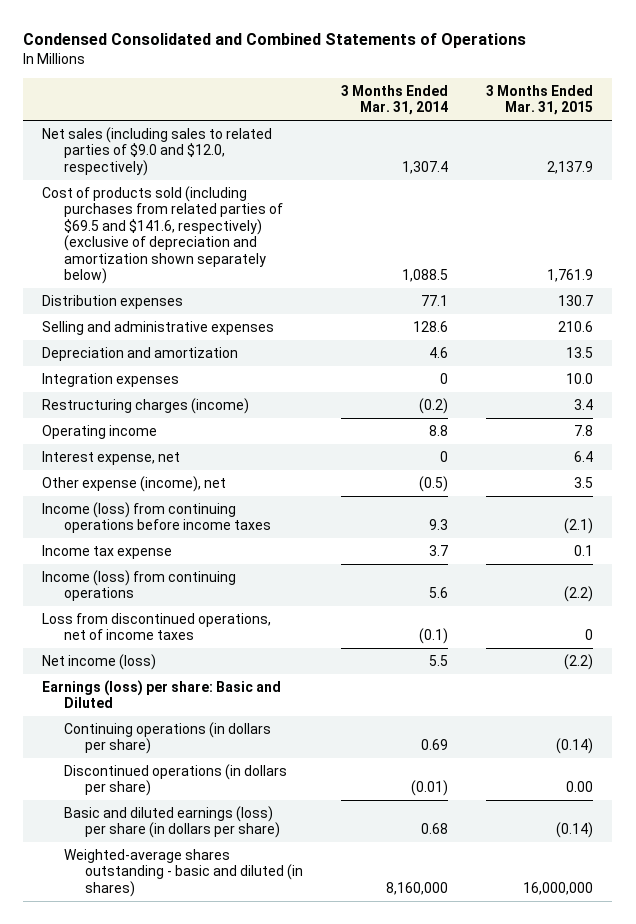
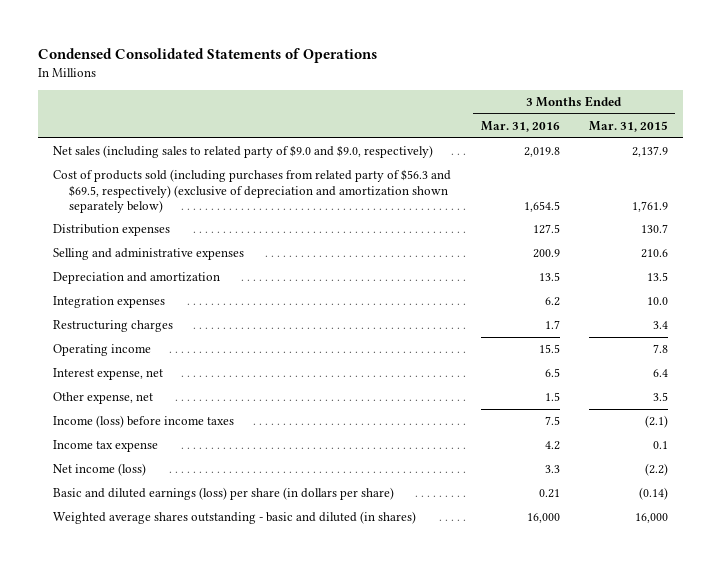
- Condensed Consolidated and Combined Statements of Operations
+ Condensed Consolidated Statements of Operations
- | 3 Months Ended Mar. 31, 2014 | 3 Months Ended Mar. 31, 2015
+ | 3 Months Ended Mar. 31, 2016 | 3 Months Ended Mar. 31, 2015
- Net sales (including sales to related parties of $9.0 and $12.0, respectively) | 1,307.4 | 2,137.9
- Cost of products sold (including purchases from related parties of $69.5 and $141.6, respectively) (exclusive of depreciation and amortization shown separately below) | 1,088.5 | 1,761.9
+ Net sales (including sales to related party of $9.0 and $9.0, respectively) | 2,019.8 | 2,137.9
+ Cost of products sold (including purchases from related party of $56.3 and $69.5, respectively) (exclusive of depreciation and amortization shown separately below) | 1,654.5 | 1,761.9
- Restructuring charges (income) | (0.2) | 3.4
+ Restructuring charges | 1.7 | 3.4
- Other expense (income), net | (0.5) | 3.5
- Income (loss) from continuing operations before income taxes | 9.3 | (2.1)
+ Other expense, net | 1.5 | 3.5
+ Income (loss) before income taxes | 7.5 | (2.1)
- Income (loss) from continuing operations | 5.6 | (2.2)
- Loss from discontinued operations, net of income taxes | (0.1) | 0
- Earnings (loss) per share: Basic and Diluted
- Continuing operations (in dollars per share) | 0.69 | (0.14)
- Discontinued operations (in dollars per share) | (0.01) | 0.00
- Weighted-average shares outstanding - basic and diluted (in shares) | 8,160,000 | 16,000,000
+ Weighted average shares outstanding - basic and diluted (in shares) | 16,000 | 16,000

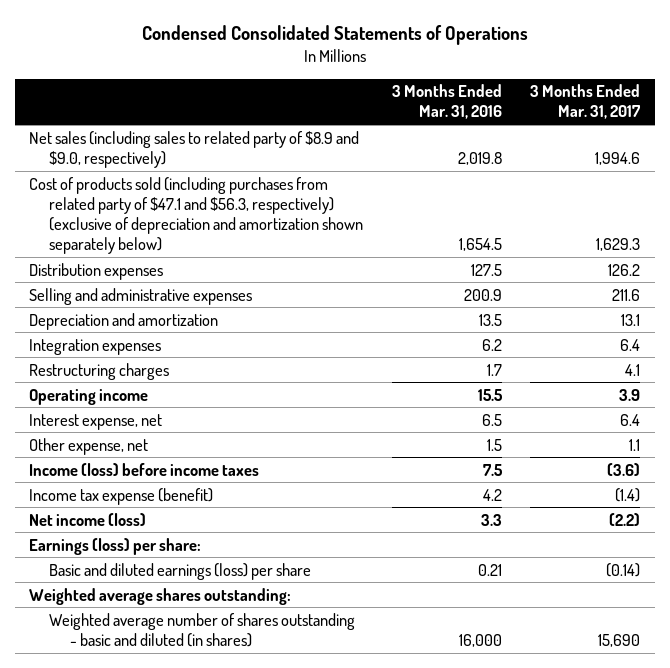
- | 3 Months Ended Mar. 31, 2016 | 3 Months Ended Mar. 31, 2015
+ | 3 Months Ended Mar. 31, 2016 | 3 Months Ended Mar. 31, 2017
- Net sales (including sales to related party of $9.0 and $9.0, respectively) | 2,019.8 | 2,137.9
- Cost of products sold (including purchases from related party of $56.3 and $69.5, respectively) (exclusive of depreciation and amortization shown separately below) | 1,654.5 | 1,761.9
+ Net sales (including sales to related party of $8.9 and $9.0, respectively) | 2,019.8 | 1,994.6
+ Cost of products sold (including purchases from related party of $47.1 and $56.3, respectively) (exclusive of depreciation and amortization shown separately below) | 1,654.5 | 1,629.3
- Income tax expense | 4.2 | 0.1
+ Income tax expense (benefit) | 4.2 | (1.4)
- Basic and diluted earnings (loss) per share (in dollars per share) | 0.21 | (0.14)
- Weighted average shares outstanding - basic and diluted (in shares) | 16,000 | 16,000
+ Earnings (loss) per share:
+ Basic and diluted earnings (loss) per share | 0.21 | (0.14)
+ Weighted average shares outstanding:
+ Weighted average number of shares outstanding - basic and diluted (in shares) | 16,000 | 15,690

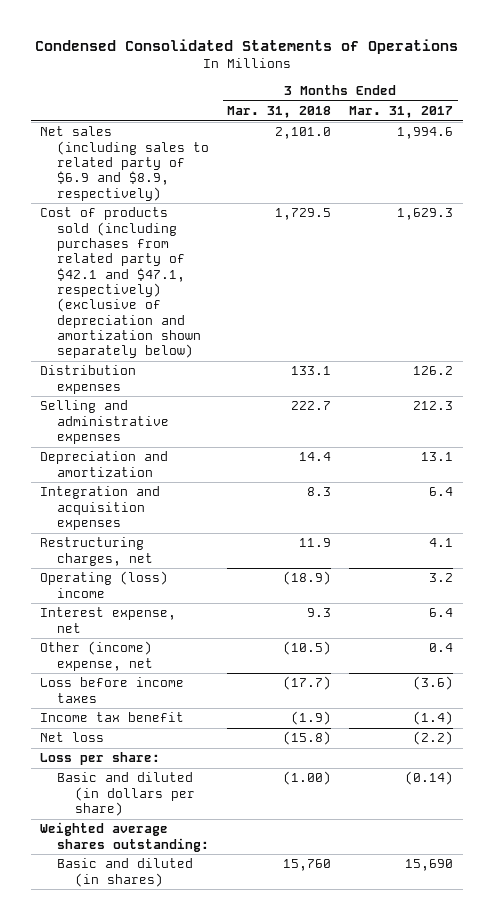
- | 3 Months Ended Mar. 31, 2016 | 3 Months Ended Mar. 31, 2017
+ | 3 Months Ended Mar. 31, 2018 | 3 Months Ended Mar. 31, 2017
- Net sales (including sales to related party of $8.9 and $9.0, respectively) | 2,019.8 | 1,994.6
- Cost of products sold (including purchases from related party of $47.1 and $56.3, respectively) (exclusive of depreciation and amortization shown separately below) | 1,654.5 | 1,629.3
+ Net sales (including sales to related party of $6.9 and $8.9, respectively) | 2,101.0 | 1,994.6
+ Cost of products sold (including purchases from related party of $42.1 and $47.1, respectively) (exclusive of depreciation and amortization shown separately below) | 1,729.5 | 1,629.3
- Selling and administrative expenses | 200.9 | 211.6
+ Selling and administrative expenses | 222.7 | 212.3
- Integration expenses | 6.2 | 6.4
- Restructuring charges | 1.7 | 4.1
- Operating income | 15.5 | 3.9
+ Integration and acquisition expenses | 8.3 | 6.4
+ Restructuring charges, net | 11.9 | 4.1
+ Operating (loss) income | (18.9) | 3.2
- Other expense, net | 1.5 | 1.1
- Income (loss) before income taxes | 7.5 | (3.6)
- Income tax expense (benefit) | 4.2 | (1.4)
- Net income (loss) | 3.3 | (2.2)
- Earnings (loss) per share:
- Basic and diluted earnings (loss) per share | 0.21 | (0.14)
+ Other (income) expense, net | (10.5) | 0.4
+ Loss before income taxes | (17.7) | (3.6)
+ Income tax benefit | (1.9) | (1.4)
+ Net loss | (15.8) | (2.2)
+ Loss per share:
+ Basic and diluted (in dollars per share) | (1.00) | (0.14)
- Weighted average number of shares outstanding - basic and diluted (in shares) | 16,000 | 15,690
+ Basic and diluted (in shares) | 15,760 | 15,690

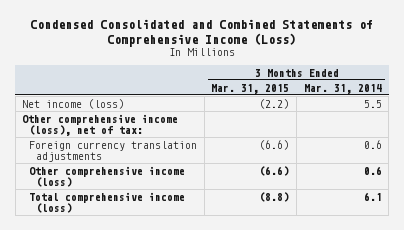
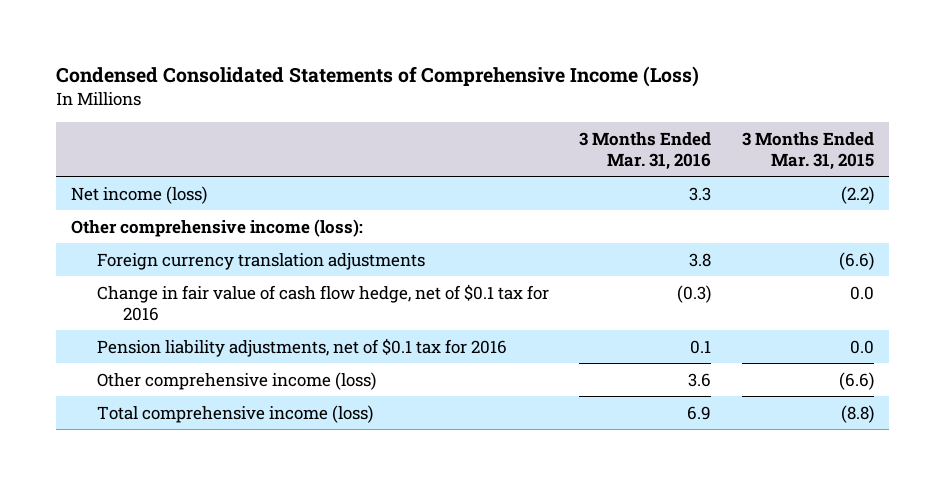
- Condensed Consolidated and Combined Statements of Comprehensive Income (Loss)
+ Condensed Consolidated Statements of Comprehensive Income (Loss)
- | 3 Months Ended Mar. 31, 2015 | 3 Months Ended Mar. 31, 2014
+ | 3 Months Ended Mar. 31, 2016 | 3 Months Ended Mar. 31, 2015
- Other comprehensive income (loss), net of tax:
+ Other comprehensive income (loss):
+ Change in fair value of cash flow hedge, net of $0.1 tax for 2016 | (0.3) | 0.0
+ Pension liability adjustments, net of $0.1 tax for 2016 | 0.1 | 0.0

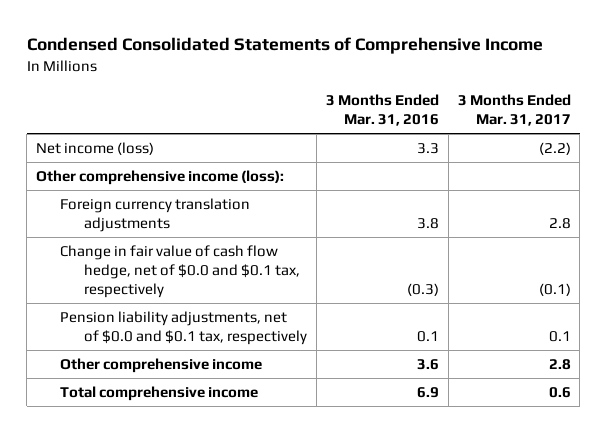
- Condensed Consolidated Statements of Comprehensive Income (Loss)
+ Condensed Consolidated Statements of Comprehensive Income
- | 3 Months Ended Mar. 31, 2016 | 3 Months Ended Mar. 31, 2015
+ | 3 Months Ended Mar. 31, 2016 | 3 Months Ended Mar. 31, 2017
- Change in fair value of cash flow hedge, net of $0.1 tax for 2016 | (0.3) | 0.0
- Pension liability adjustments, net of $0.1 tax for 2016 | 0.1 | 0.0
- Other comprehensive income (loss) | 3.6 | (6.6)
- Total comprehensive income (loss) | 6.9 | (8.8)
+ Change in fair value of cash flow hedge, net of $0.0 and $0.1 tax, respectively | (0.3) | (0.1)
+ Pension liability adjustments, net of $0.0 and $0.1 tax, respectively | 0.1 | 0.1
+ Other comprehensive income | 3.6 | 2.8
+ Total comprehensive income | 6.9 | 0.6

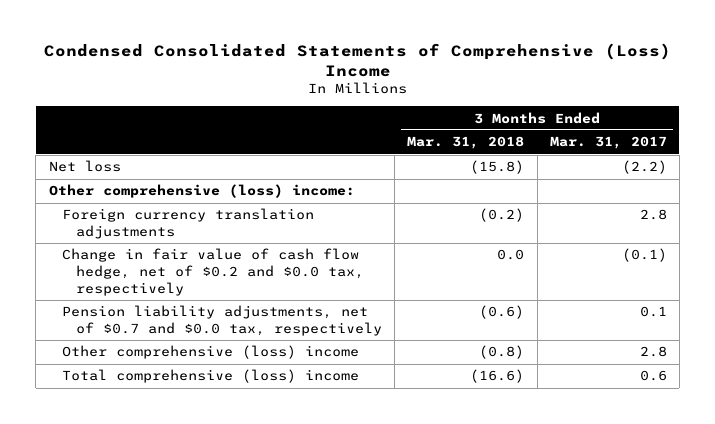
- Condensed Consolidated Statements of Comprehensive Income
+ Condensed Consolidated Statements of Comprehensive (Loss) Income
- | 3 Months Ended Mar. 31, 2016 | 3 Months Ended Mar. 31, 2017
+ | 3 Months Ended Mar. 31, 2018 | 3 Months Ended Mar. 31, 2017
- Net income (loss) | 3.3 | (2.2)
- Other comprehensive income (loss):
+ Net loss | (15.8) | (2.2)
+ Other comprehensive (loss) income:
- Change in fair value of cash flow hedge, net of $0.0 and $0.1 tax, respectively | (0.3) | (0.1)
- Pension liability adjustments, net of $0.0 and $0.1 tax, respectively | 0.1 | 0.1
- Other comprehensive income | 3.6 | 2.8
- Total comprehensive income | 6.9 | 0.6
+ Change in fair value of cash flow hedge, net of $0.2 and $0.0 tax, respectively | 0.0 | (0.1)
+ Pension liability adjustments, net of $0.7 and $0.0 tax, respectively | (0.6) | 0.1
+ Other comprehensive (loss) income | (0.8) | 2.8
+ Total comprehensive (loss) income | (16.6) | 0.6

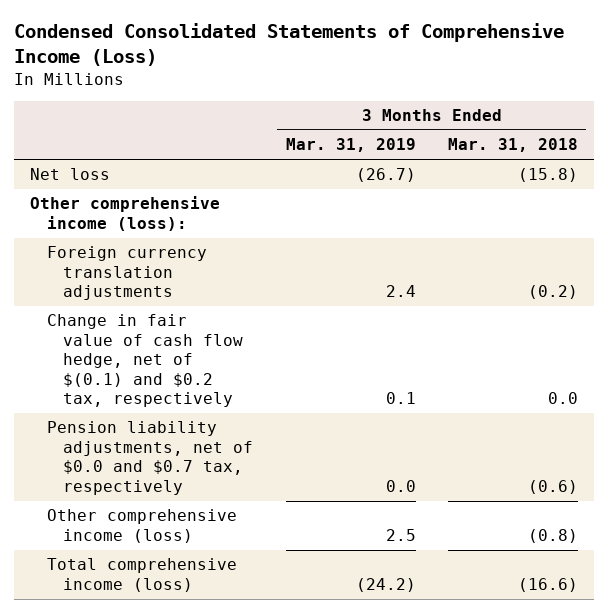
- Condensed Consolidated Statements of Comprehensive (Loss) Income
+ Condensed Consolidated Statements of Comprehensive Income (Loss)
- | 3 Months Ended Mar. 31, 2018 | 3 Months Ended Mar. 31, 2017
+ | 3 Months Ended Mar. 31, 2019 | 3 Months Ended Mar. 31, 2018
- Other comprehensive (loss) income:
+ Other comprehensive income (loss):
- Change in fair value of cash flow hedge, net of $0.2 and $0.0 tax, respectively | 0.0 | (0.1)
- Pension liability adjustments, net of $0.7 and $0.0 tax, respectively | (0.6) | 0.1
- Other comprehensive (loss) income | (0.8) | 2.8
- Total comprehensive (loss) income | (16.6) | 0.6
+ Change in fair value of cash flow hedge, net of $(0.1) and $0.2 tax, respectively | 0.1 | 0.0
+ Pension liability adjustments, net of $0.0 and $0.7 tax, respectively | 0.0 | (0.6)
+ Other comprehensive income (loss) | 2.5 | (0.8)
+ Total comprehensive income (loss) | (24.2) | (16.6)

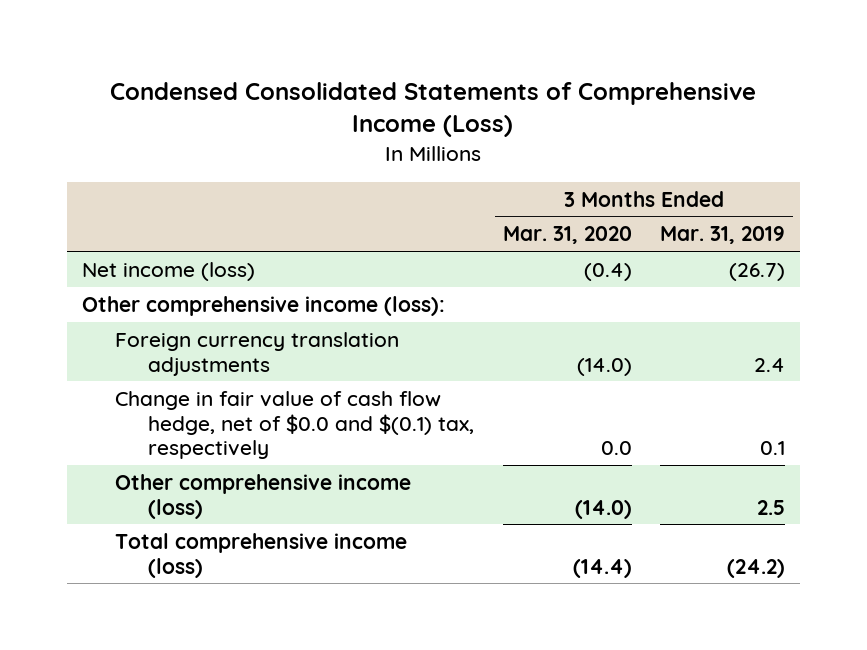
- | 3 Months Ended Mar. 31, 2019 | 3 Months Ended Mar. 31, 2018
+ | 3 Months Ended Mar. 31, 2020 | 3 Months Ended Mar. 31, 2019
- Net loss | (26.7) | (15.8)
+ Net income (loss) | (0.4) | (26.7)
- Change in fair value of cash flow hedge, net of $(0.1) and $0.2 tax, respectively | 0.1 | 0.0
- Pension liability adjustments, net of $0.0 and $0.7 tax, respectively | 0.0 | (0.6)
+ Change in fair value of cash flow hedge, net of $0.0 and $(0.1) tax, respectively | 0.0 | 0.1

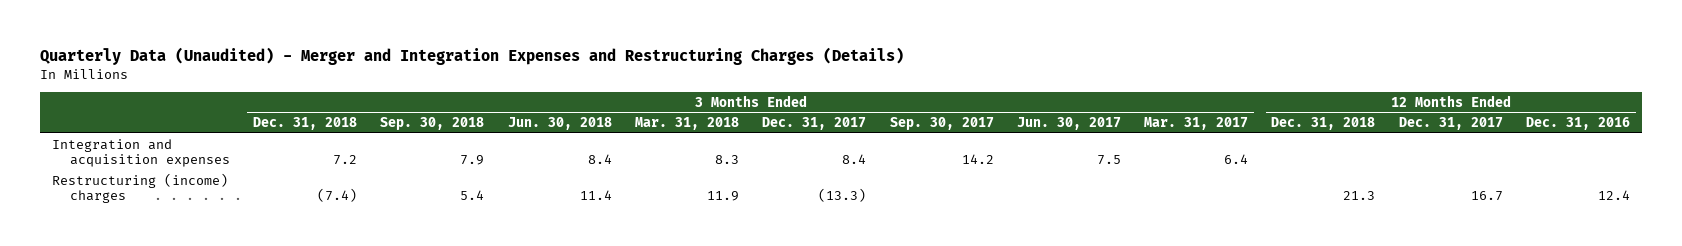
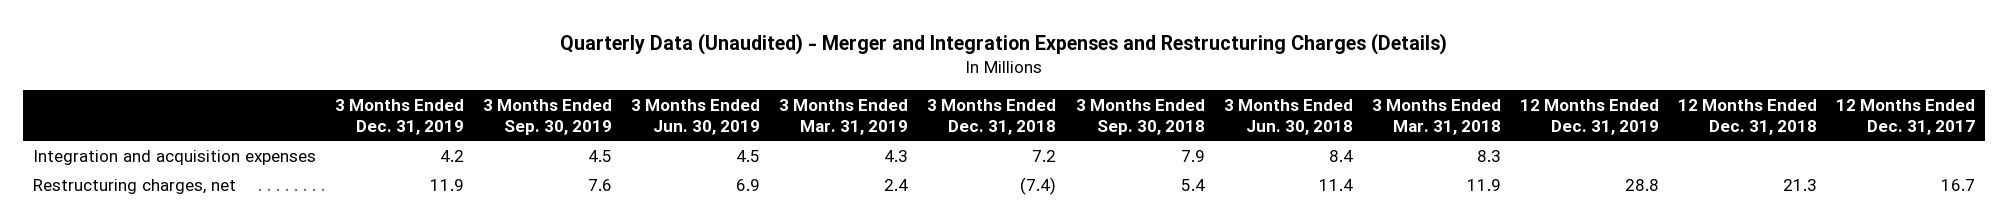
- | 3 Months Ended Dec. 31, 2018 | 3 Months Ended Sep. 30, 2018 | 3 Months Ended Jun. 30, 2018 | 3 Months Ended Mar. 31, 2018 | 3 Months Ended Dec. 31, 2017 | 3 Months Ended Sep. 30, 2017 | 3 Months Ended Jun. 30, 2017 | 3 Months Ended Mar. 31, 2017 | 12 Months Ended Dec. 31, 2018 | 12 Months Ended Dec. 31, 2017 | 12 Months Ended Dec. 31, 2016
+ | 3 Months Ended Dec. 31, 2019 | 3 Months Ended Sep. 30, 2019 | 3 Months Ended Jun. 30, 2019 | 3 Months Ended Mar. 31, 2019 | 3 Months Ended Dec. 31, 2018 | 3 Months Ended Sep. 30, 2018 | 3 Months Ended Jun. 30, 2018 | 3 Months Ended Mar. 31, 2018 | 12 Months Ended Dec. 31, 2019 | 12 Months Ended Dec. 31, 2018 | 12 Months Ended Dec. 31, 2017
- Restructuring (income) charges | (7.4) | 5.4 | 11.4 | 11.9 | (13.3) | | | | 21.3 | 16.7 | 12.4
+ Restructuring charges, net | 11.9 | 7.6 | 6.9 | 2.4 | (7.4) | 5.4 | 11.4 | 11.9 | 28.8 | 21.3 | 16.7

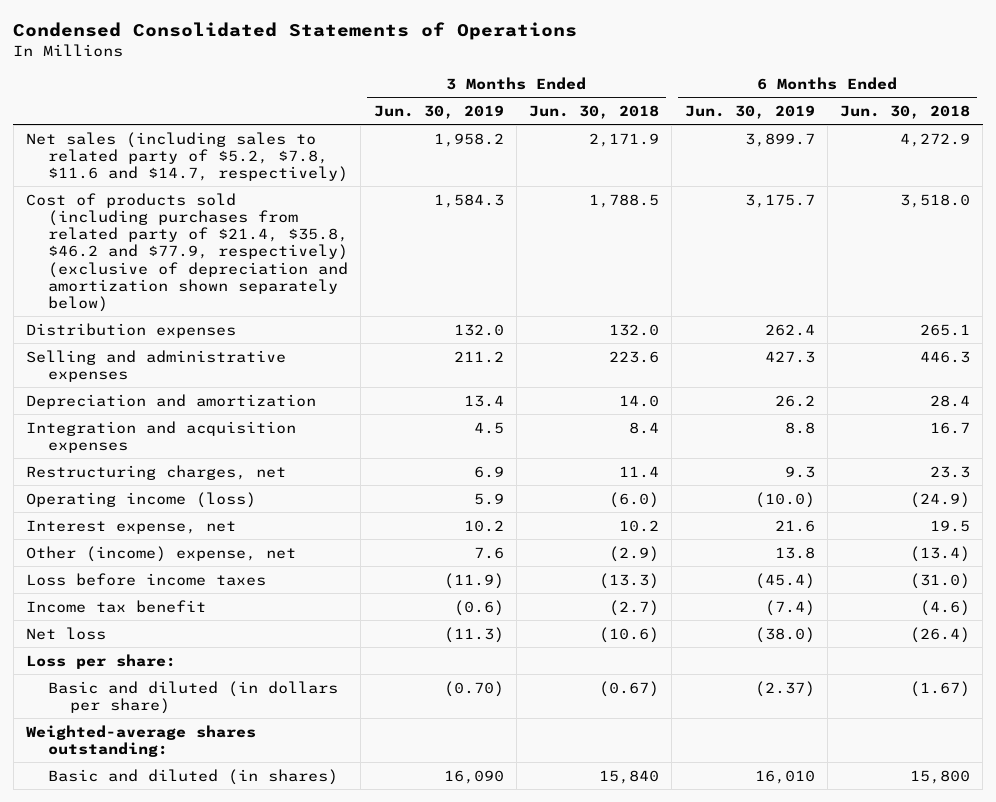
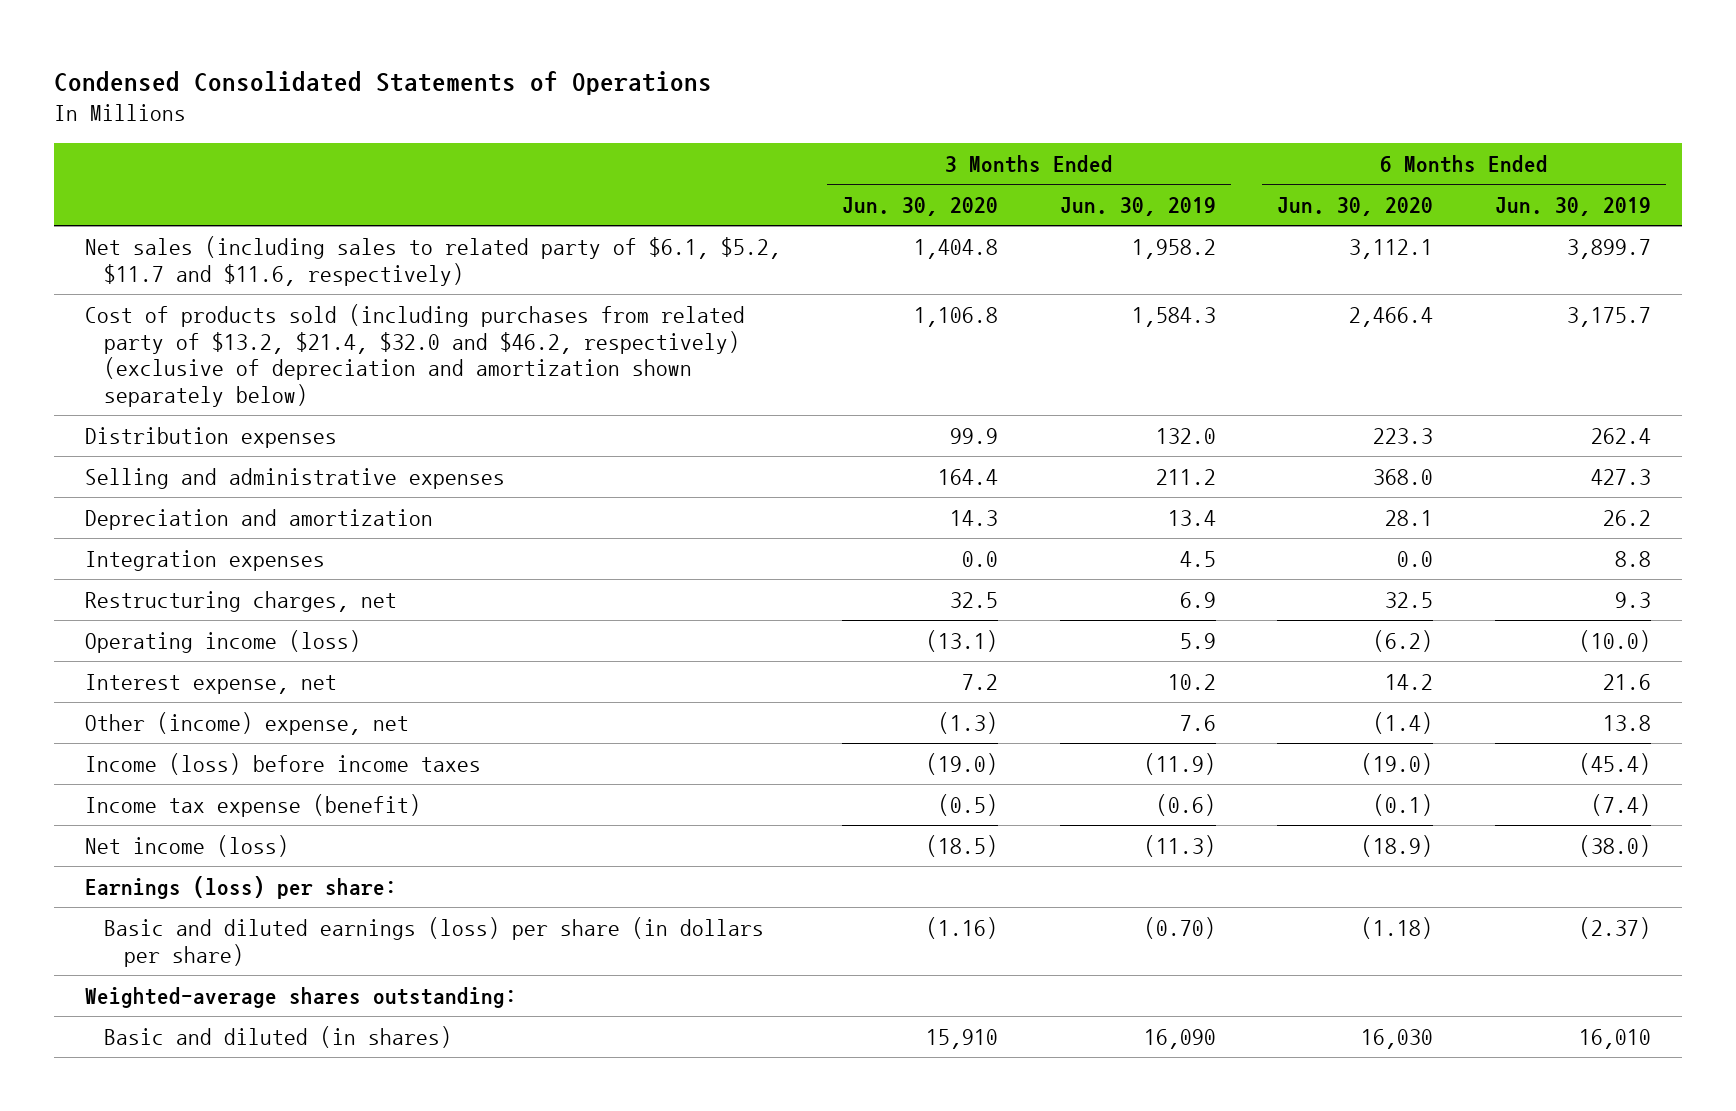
- | 3 Months Ended Jun. 30, 2019 | 3 Months Ended Jun. 30, 2018 | 6 Months Ended Jun. 30, 2019 | 6 Months Ended Jun. 30, 2018
+ | 3 Months Ended Jun. 30, 2020 | 3 Months Ended Jun. 30, 2019 | 6 Months Ended Jun. 30, 2020 | 6 Months Ended Jun. 30, 2019
- Net sales (including sales to related party of $5.2, $7.8, $11.6 and $14.7, respectively) | 1,958.2 | 2,171.9 | 3,899.7 | 4,272.9
- Cost of products sold (including purchases from related party of $21.4, $35.8, $46.2 and $77.9, respectively) (exclusive of depreciation and amortization shown separately below) | 1,584.3 | 1,788.5 | 3,175.7 | 3,518.0
+ Net sales (including sales to related party of $6.1, $5.2, $11.7 and $11.6, respectively) | 1,404.8 | 1,958.2 | 3,112.1 | 3,899.7
+ Cost of products sold (including purchases from related party of $13.2, $21.4, $32.0 and $46.2, respectively) (exclusive of depreciation and amortization shown separately below) | 1,106.8 | 1,584.3 | 2,466.4 | 3,175.7
- Integration and acquisition expenses | 4.5 | 8.4 | 8.8 | 16.7
+ Integration expenses | 0.0 | 4.5 | 0.0 | 8.8
- Loss before income taxes | (11.9) | (13.3) | (45.4) | (31.0)
- Income tax benefit | (0.6) | (2.7) | (7.4) | (4.6)
- Net loss | (11.3) | (10.6) | (38.0) | (26.4)
- Loss per share:
- Basic and diluted (in dollars per share) | (0.70) | (0.67) | (2.37) | (1.67)
+ Income (loss) before income taxes | (19.0) | (11.9) | (19.0) | (45.4)
+ Income tax expense (benefit) | (0.5) | (0.6) | (0.1) | (7.4)
+ Net income (loss) | (18.5) | (11.3) | (18.9) | (38.0)
+ Earnings (loss) per share:
+ Basic and diluted earnings (loss) per share (in dollars per share) | (1.16) | (0.70) | (1.18) | (2.37)

